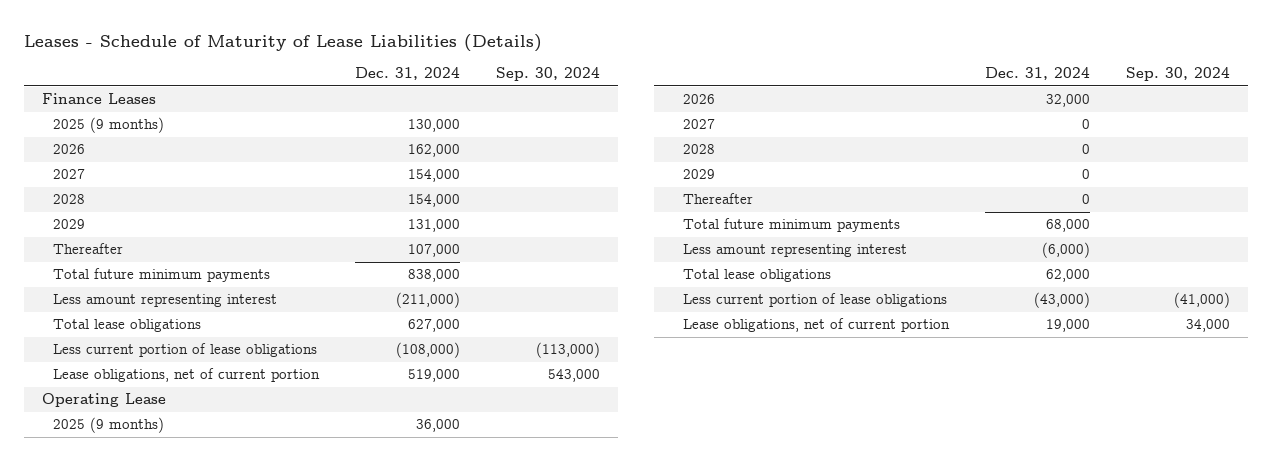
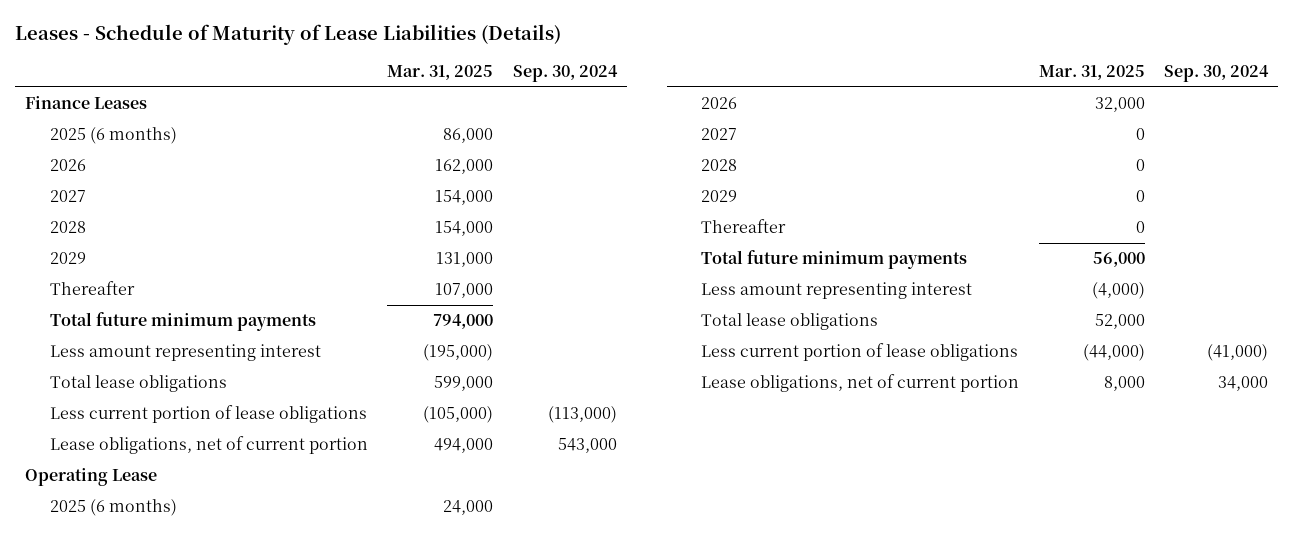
- | Dec. 31, 2024 | Sep. 30, 2024
+ | Mar. 31, 2025 | Sep. 30, 2024
- 2025 (9 months) | 130,000 |
+ 2025 (6 months) | 86,000 |
- 2025 (9 months) | 36,000 |
+ 2025 (6 months) | 24,000 |

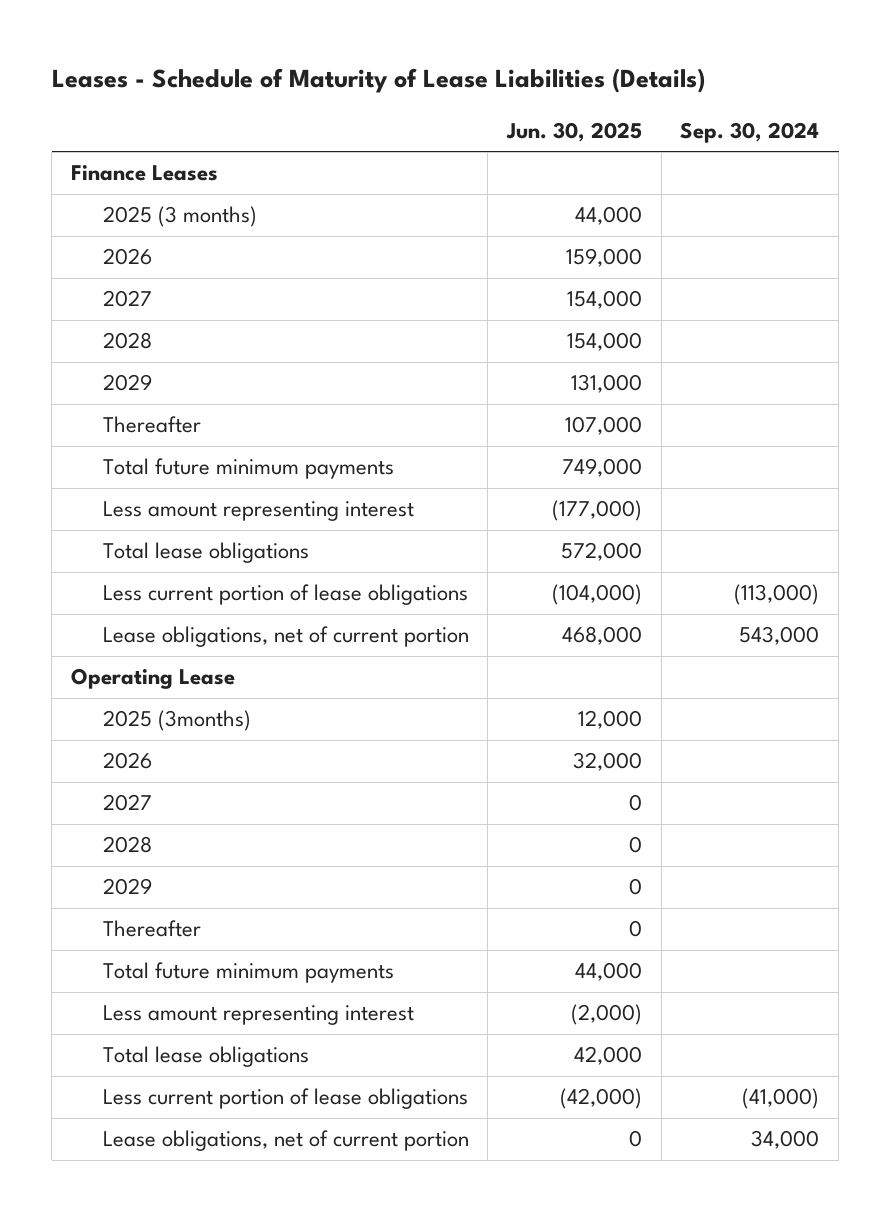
- | Mar. 31, 2025 | Sep. 30, 2024
+ | Jun. 30, 2025 | Sep. 30, 2024
- 2025 (6 months) | 86,000 |
+ 2025 (3 months) | 44,000 |
- 2025 (6 months) | 24,000 |
+ 2025 (3months) | 12,000 |

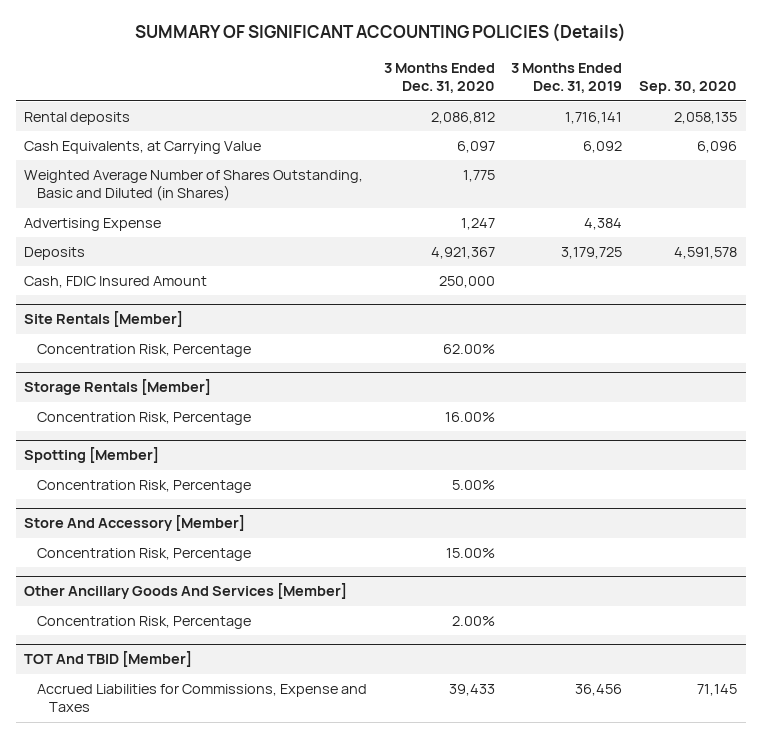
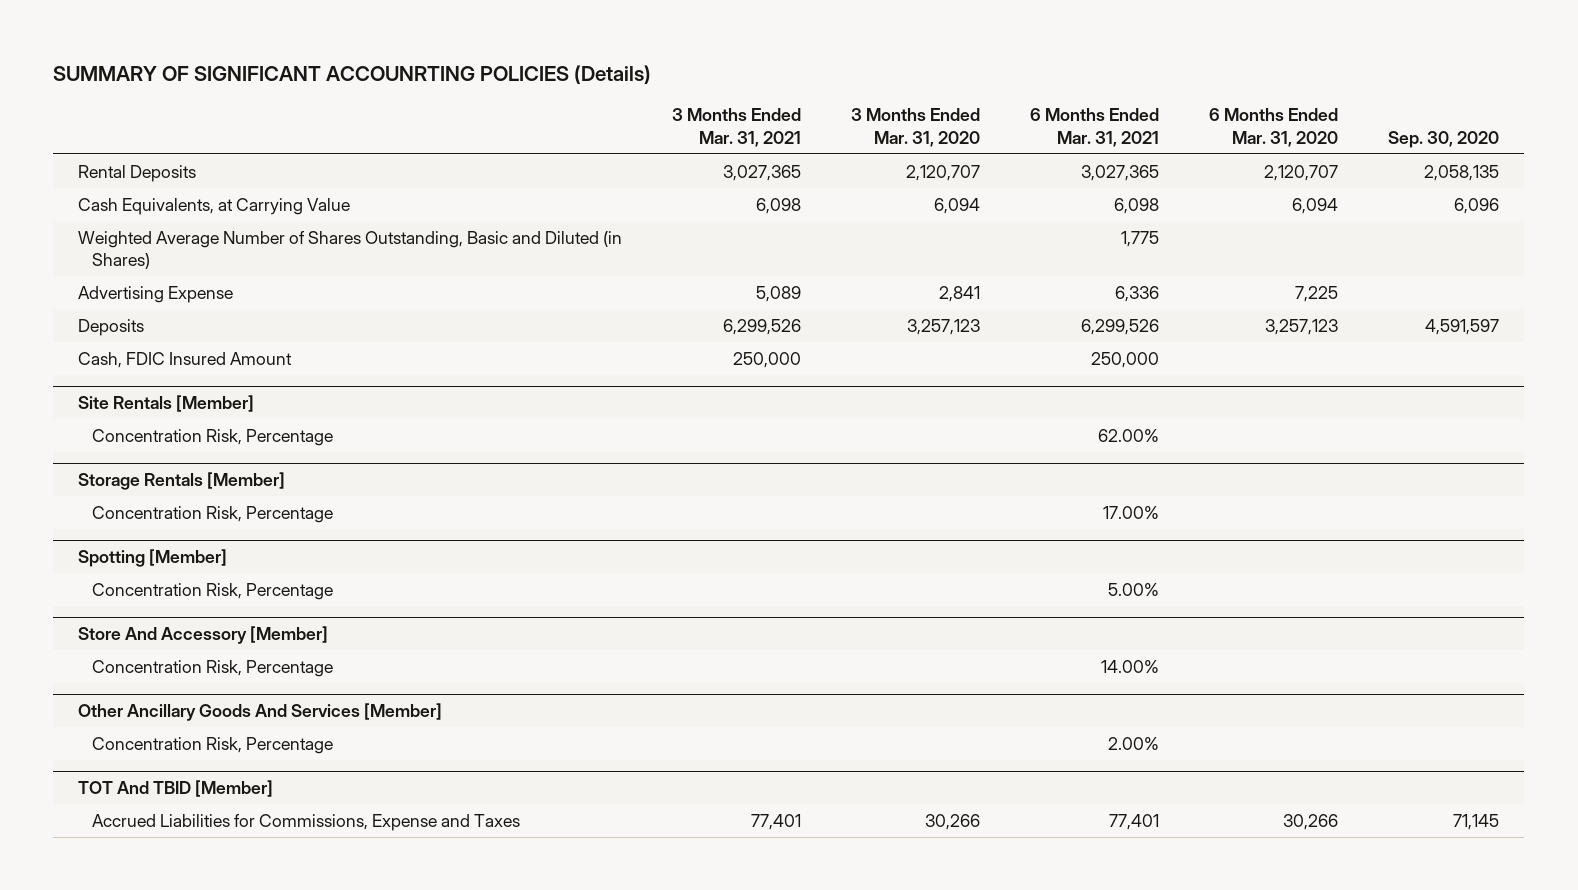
- SUMMARY OF SIGNIFICANT ACCOUNTING POLICIES (Details)
+ SUMMARY OF SIGNIFICANT ACCOUNRTING POLICIES (Details)
- | 3 Months Ended Dec. 31, 2020 | 3 Months Ended Dec. 31, 2019 | Sep. 30, 2020
+ | 3 Months Ended Mar. 31, 2021 | 3 Months Ended Mar. 31, 2020 | 6 Months Ended Mar. 31, 2021 | 6 Months Ended Mar. 31, 2020 | Sep. 30, 2020
- Rental deposits | 2,086,812 | 1,716,141 | 2,058,135
+ Rental Deposits | 3,027,365 | 2,120,707 | 3,027,365 | 2,120,707 | 2,058,135
- Deposits | 4,921,367 | 3,179,725 | 4,591,578
+ Deposits | 6,299,526 | 3,257,123 | 6,299,526 | 3,257,123 | 4,591,597

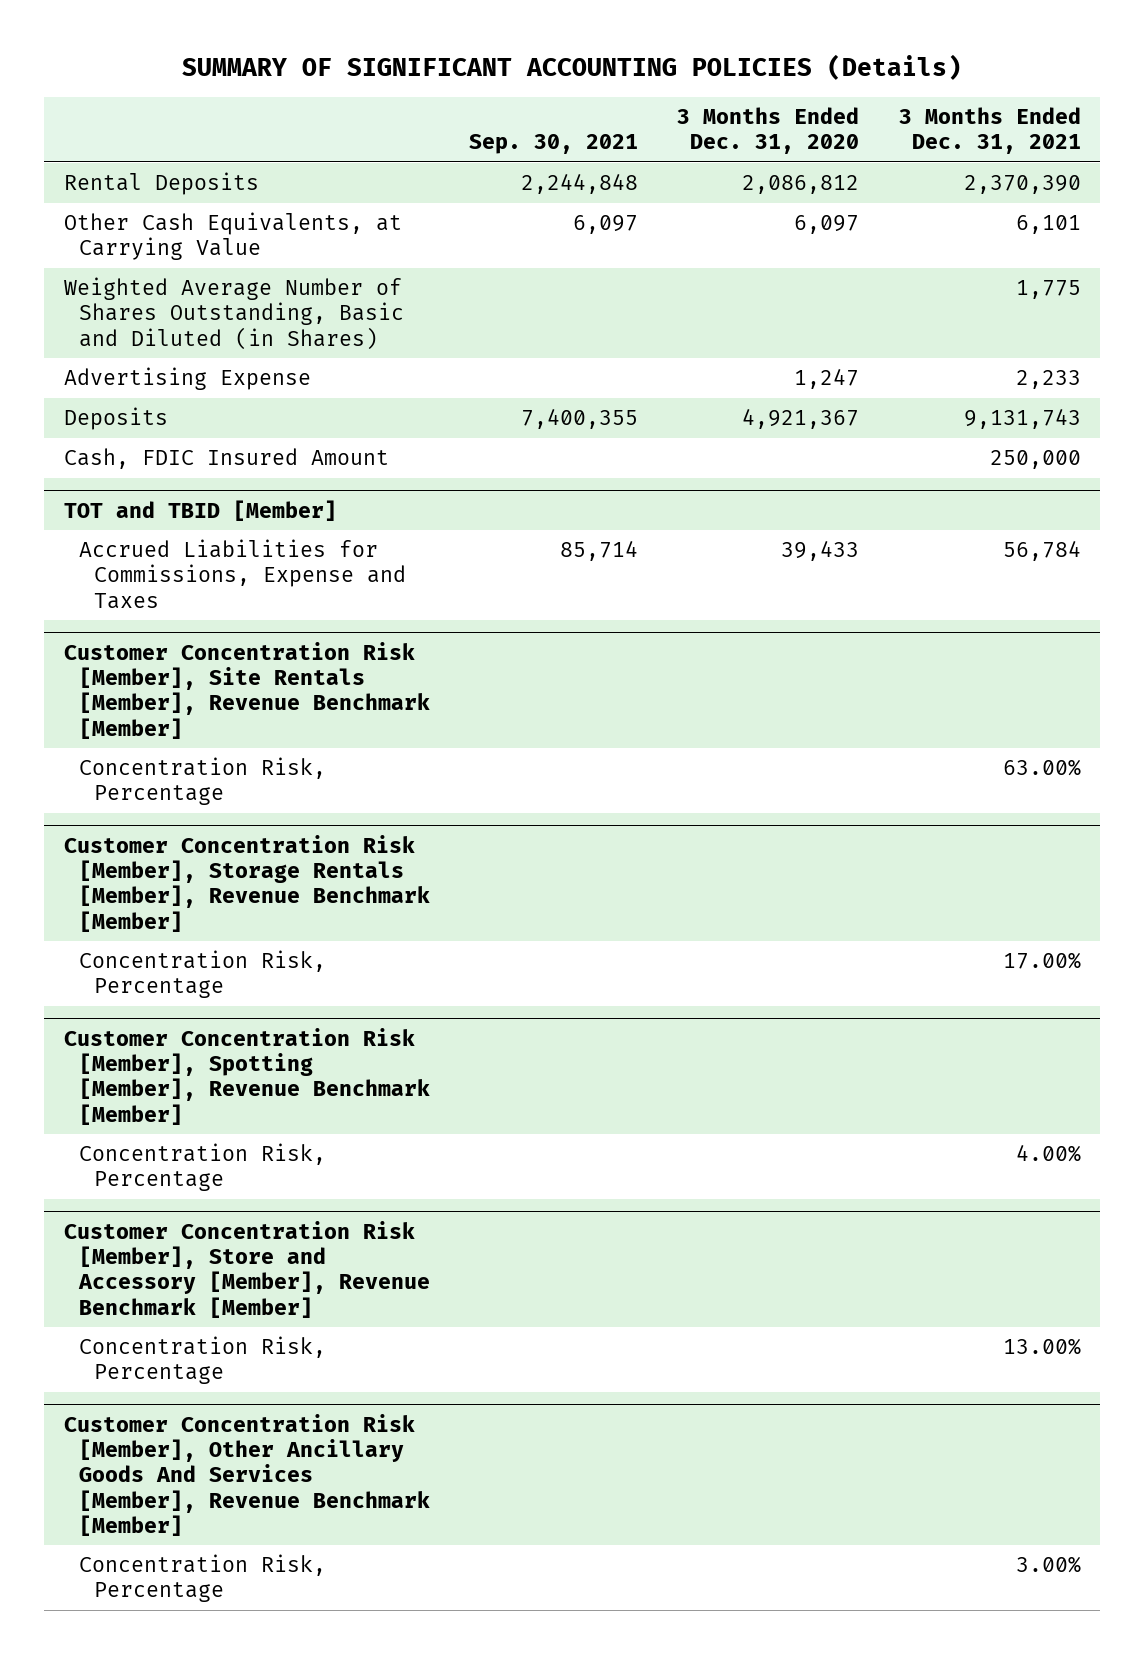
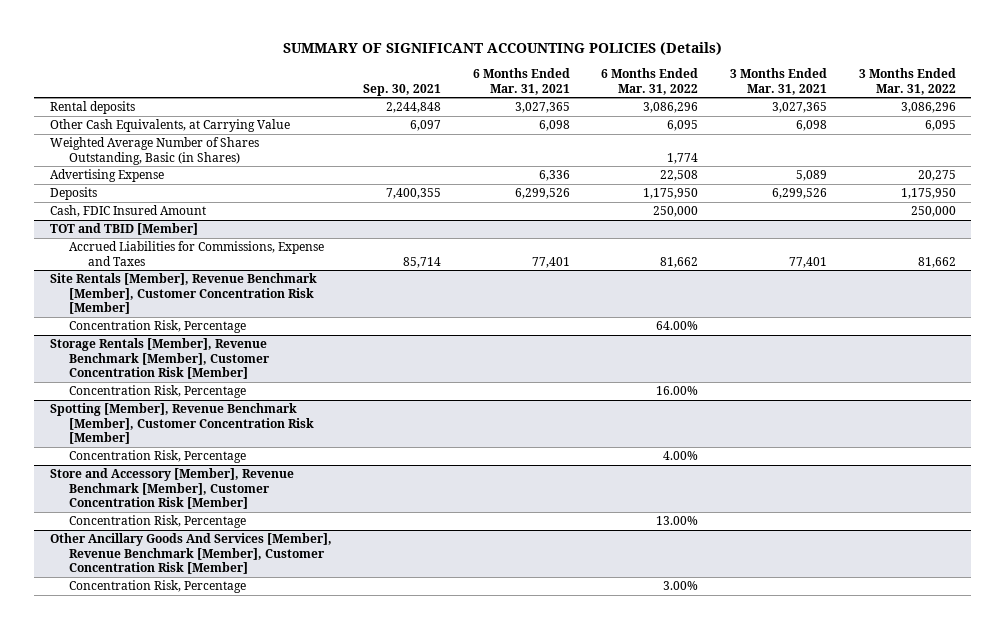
- | Sep. 30, 2021 | 3 Months Ended Dec. 31, 2020 | 3 Months Ended Dec. 31, 2021
+ | Sep. 30, 2021 | 6 Months Ended Mar. 31, 2021 | 6 Months Ended Mar. 31, 2022 | 3 Months Ended Mar. 31, 2021 | 3 Months Ended Mar. 31, 2022
- Rental Deposits | 2,244,848 | 2,086,812 | 2,370,390
+ Rental deposits | 2,244,848 | 3,027,365 | 3,086,296 | 3,027,365 | 3,086,296
- Weighted Average Number of Shares Outstanding, Basic and Diluted (in Shares) | | | 1,775
+ Weighted Average Number of Shares Outstanding, Basic (in Shares) | | | 1,774 | |
- Customer Concentration Risk [Member], Site Rentals [Member], Revenue Benchmark [Member]
+ Site Rentals [Member], Revenue Benchmark [Member], Customer Concentration Risk [Member]
- Customer Concentration Risk [Member], Storage Rentals [Member], Revenue Benchmark [Member]
+ Storage Rentals [Member], Revenue Benchmark [Member], Customer Concentration Risk [Member]
- Customer Concentration Risk [Member], Spotting [Member], Revenue Benchmark [Member]
+ Spotting [Member], Revenue Benchmark [Member], Customer Concentration Risk [Member]
- Customer Concentration Risk [Member], Store and Accessory [Member], Revenue Benchmark [Member]
+ Store and Accessory [Member], Revenue Benchmark [Member], Customer Concentration Risk [Member]
- Customer Concentration Risk [Member], Other Ancillary Goods And Services [Member], Revenue Benchmark [Member]
+ Other Ancillary Goods And Services [Member], Revenue Benchmark [Member], Customer Concentration Risk [Member]

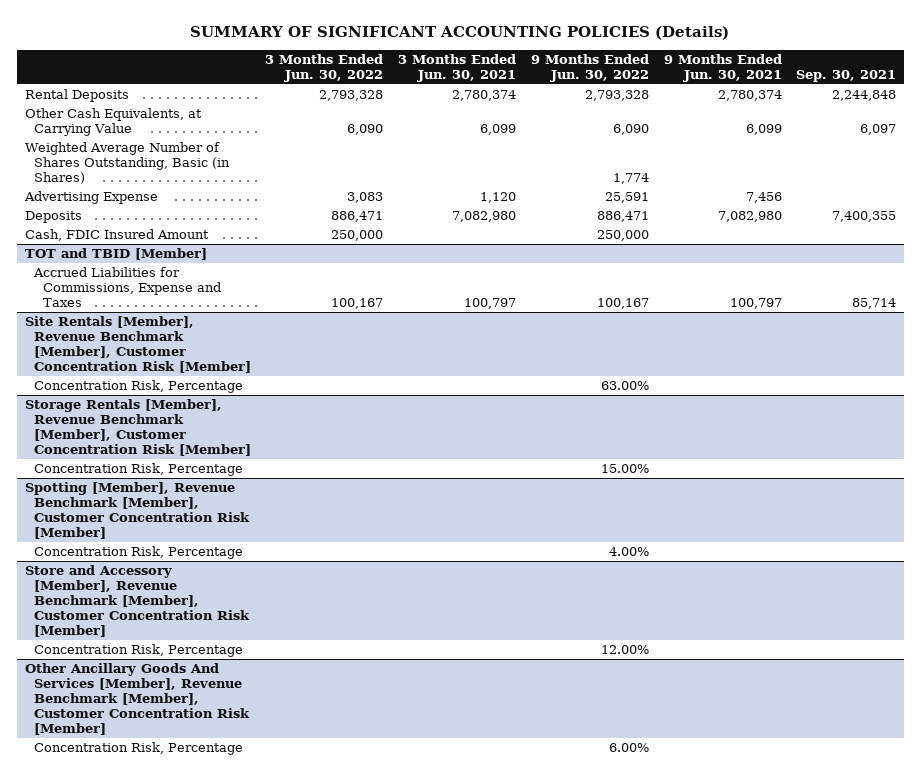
- | Sep. 30, 2021 | 6 Months Ended Mar. 31, 2021 | 6 Months Ended Mar. 31, 2022 | 3 Months Ended Mar. 31, 2021 | 3 Months Ended Mar. 31, 2022
+ | 3 Months Ended Jun. 30, 2022 | 3 Months Ended Jun. 30, 2021 | 9 Months Ended Jun. 30, 2022 | 9 Months Ended Jun. 30, 2021 | Sep. 30, 2021
- Rental deposits | 2,244,848 | 3,027,365 | 3,086,296 | 3,027,365 | 3,086,296
+ Rental Deposits | 2,793,328 | 2,780,374 | 2,793,328 | 2,780,374 | 2,244,848

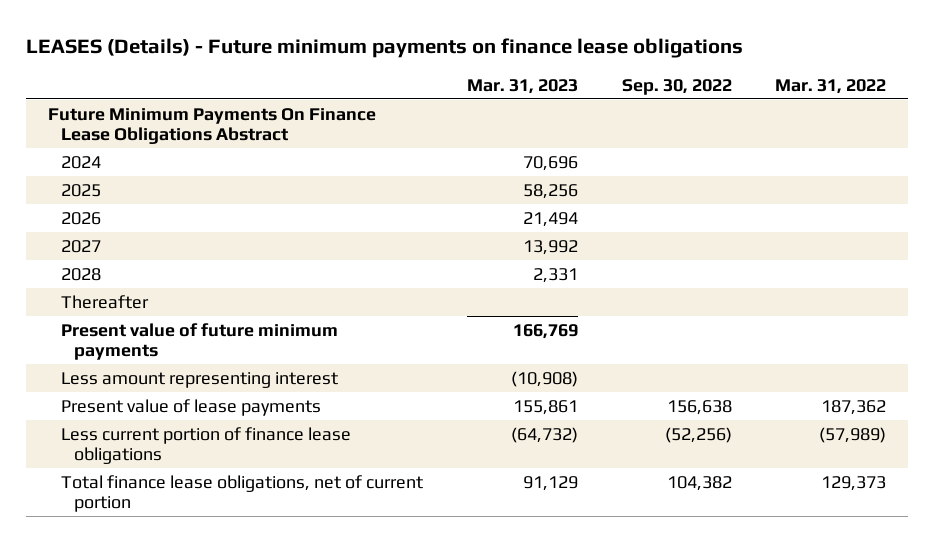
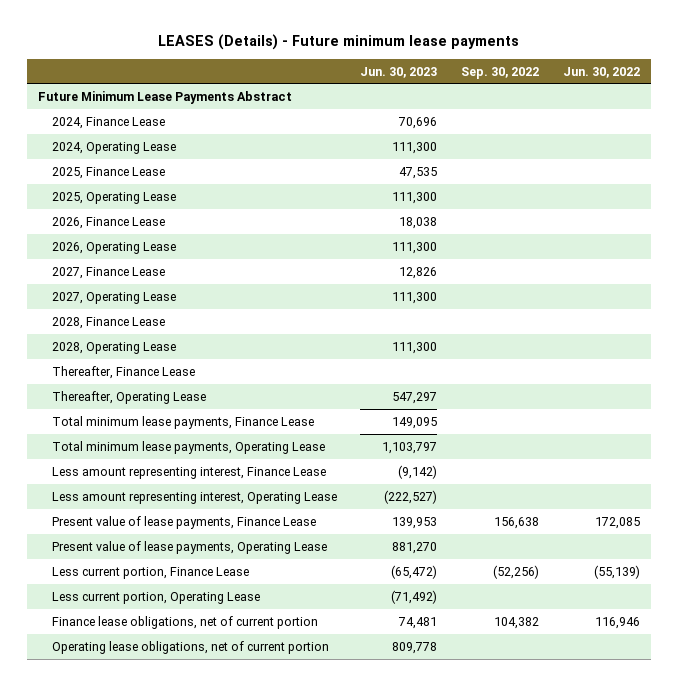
- LEASES (Details) - Future minimum payments on finance lease obligations
+ LEASES (Details) - Future minimum lease payments
- | Mar. 31, 2023 | Sep. 30, 2022 | Mar. 31, 2022
+ | Jun. 30, 2023 | Sep. 30, 2022 | Jun. 30, 2022
- Future Minimum Payments On Finance Lease Obligations Abstract
- 2024 | 70,696 | |
- 2025 | 58,256 | |
- 2026 | 21,494 | |
- 2027 | 13,992 | |
- 2028 | 2,331 | |
- Thereafter
- Present value of future minimum payments | 166,769 | |
- Less amount representing interest | (10,908) | |
- Present value of lease payments | 155,861 | 156,638 | 187,362
- Less current portion of finance lease obligations | (64,732) | (52,256) | (57,989)
- Total finance lease obligations, net of current portion | 91,129 | 104,382 | 129,373
+ Future Minimum Lease Payments Abstract
+ 2024, Finance Lease | 70,696 | |
+ 2024, Operating Lease | 111,300 | |
+ 2025, Finance Lease | 47,535 | |
+ 2025, Operating Lease | 111,300 | |
+ 2026, Finance Lease | 18,038 | |
+ 2026, Operating Lease | 111,300 | |
+ 2027, Finance Lease | 12,826 | |
+ 2027, Operating Lease | 111,300 | |
+ 2028, Finance Lease
+ 2028, Operating Lease | 111,300 | |
+ Thereafter, Finance Lease
+ Thereafter, Operating Lease | 547,297 | |
+ Total minimum lease payments, Finance Lease | 149,095 | |
+ Total minimum lease payments, Operating Lease | 1,103,797 | |
+ Less amount representing interest, Finance Lease | (9,142) | |
+ Less amount representing interest, Operating Lease | (222,527) | |
+ Present value of lease payments, Finance Lease | 139,953 | 156,638 | 172,085
+ Present value of lease payments, Operating Lease | 881,270 | |
+ Less current portion, Finance Lease | (65,472) | (52,256) | (55,139)
+ Less current portion, Operating Lease | (71,492) | |
+ Finance lease obligations, net of current portion | 74,481 | 104,382 | 116,946
+ Operating lease obligations, net of current portion | 809,778 | |

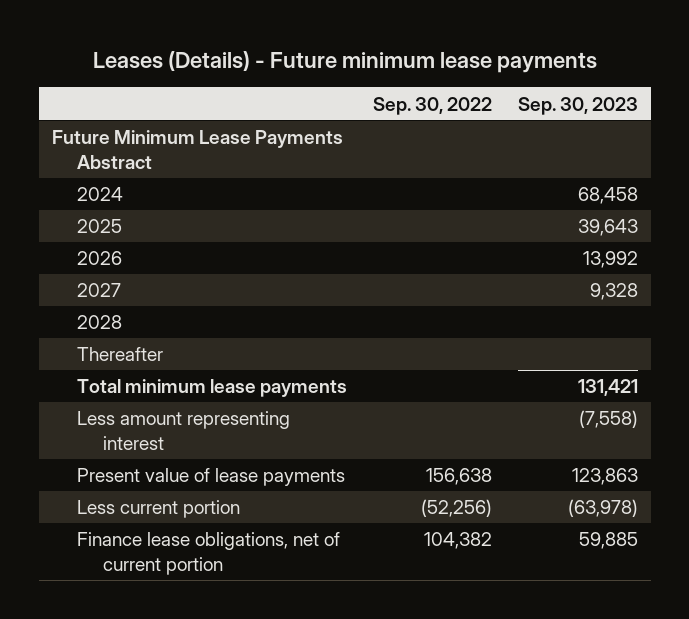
- LEASES (Details) - Future minimum lease payments
+ Leases (Details) - Future minimum lease payments
- | Jun. 30, 2023 | Sep. 30, 2022 | Jun. 30, 2022
+ | Sep. 30, 2022 | Sep. 30, 2023
- 2024, Finance Lease | 70,696 | |
- 2024, Operating Lease | 111,300 | |
- 2025, Finance Lease | 47,535 | |
- 2025, Operating Lease | 111,300 | |
- 2026, Finance Lease | 18,038 | |
- 2026, Operating Lease | 111,300 | |
- 2027, Finance Lease | 12,826 | |
- 2027, Operating Lease | 111,300 | |
- 2028, Finance Lease
- 2028, Operating Lease | 111,300 | |
- Thereafter, Finance Lease
- Thereafter, Operating Lease | 547,297 | |
- Total minimum lease payments, Finance Lease | 149,095 | |
- Total minimum lease payments, Operating Lease | 1,103,797 | |
- Less amount representing interest, Finance Lease | (9,142) | |
- Less amount representing interest, Operating Lease | (222,527) | |
- Present value of lease payments, Finance Lease | 139,953 | 156,638 | 172,085
- Present value of lease payments, Operating Lease | 881,270 | |
- Less current portion, Finance Lease | (65,472) | (52,256) | (55,139)
- Less current portion, Operating Lease | (71,492) | |
+ 2024 | | 68,458
+ 2025 | | 39,643
+ 2026 | | 13,992
+ 2027 | | 9,328
+ 2028
+ Thereafter
+ Total minimum lease payments | | 131,421
+ Less amount representing interest | | (7,558)
+ Present value of lease payments | 156,638 | 123,863
+ Less current portion | (52,256) | (63,978)
- Operating lease obligations, net of current portion | 809,778 | |

